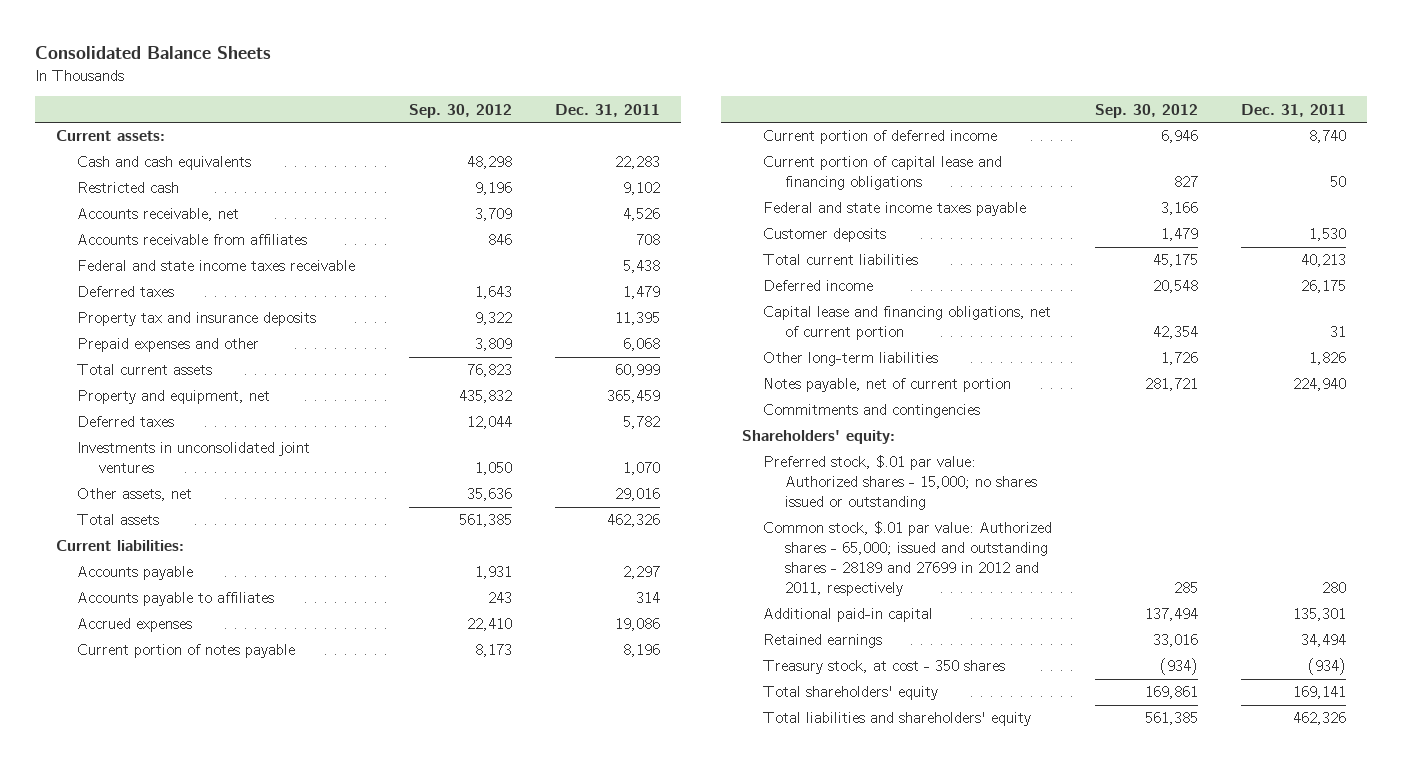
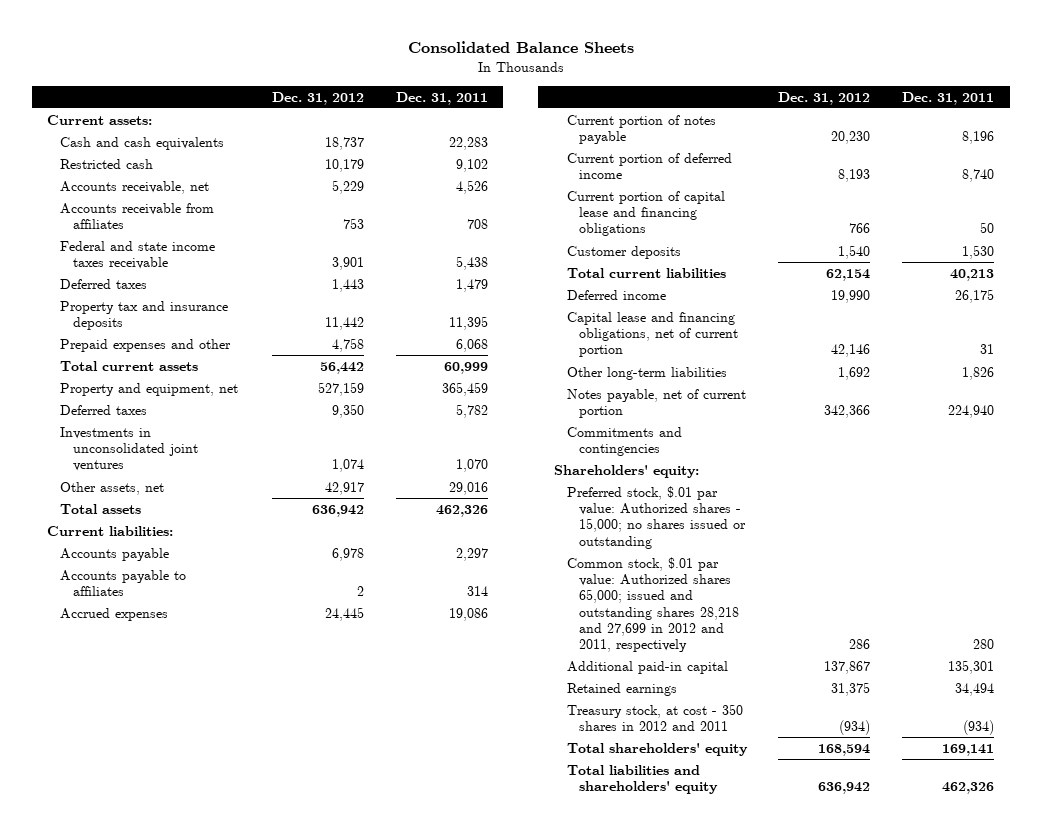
- | Sep. 30, 2012 | Dec. 31, 2011
+ | Dec. 31, 2012 | Dec. 31, 2011
- Federal and state income taxes payable | 3,166 |
- Common stock, $.01 par value: Authorized shares - 65,000; issued and outstanding shares - 28189 and 27699 in 2012 and 2011, respectively | 285 | 280
+ Common stock, $.01 par value: Authorized shares 65,000; issued and outstanding shares 28,218 and 27,699 in 2012 and 2011, respectively | 286 | 280
- Treasury stock, at cost - 350 shares | (934) | (934)
+ Treasury stock, at cost - 350 shares in 2012 and 2011 | (934) | (934)

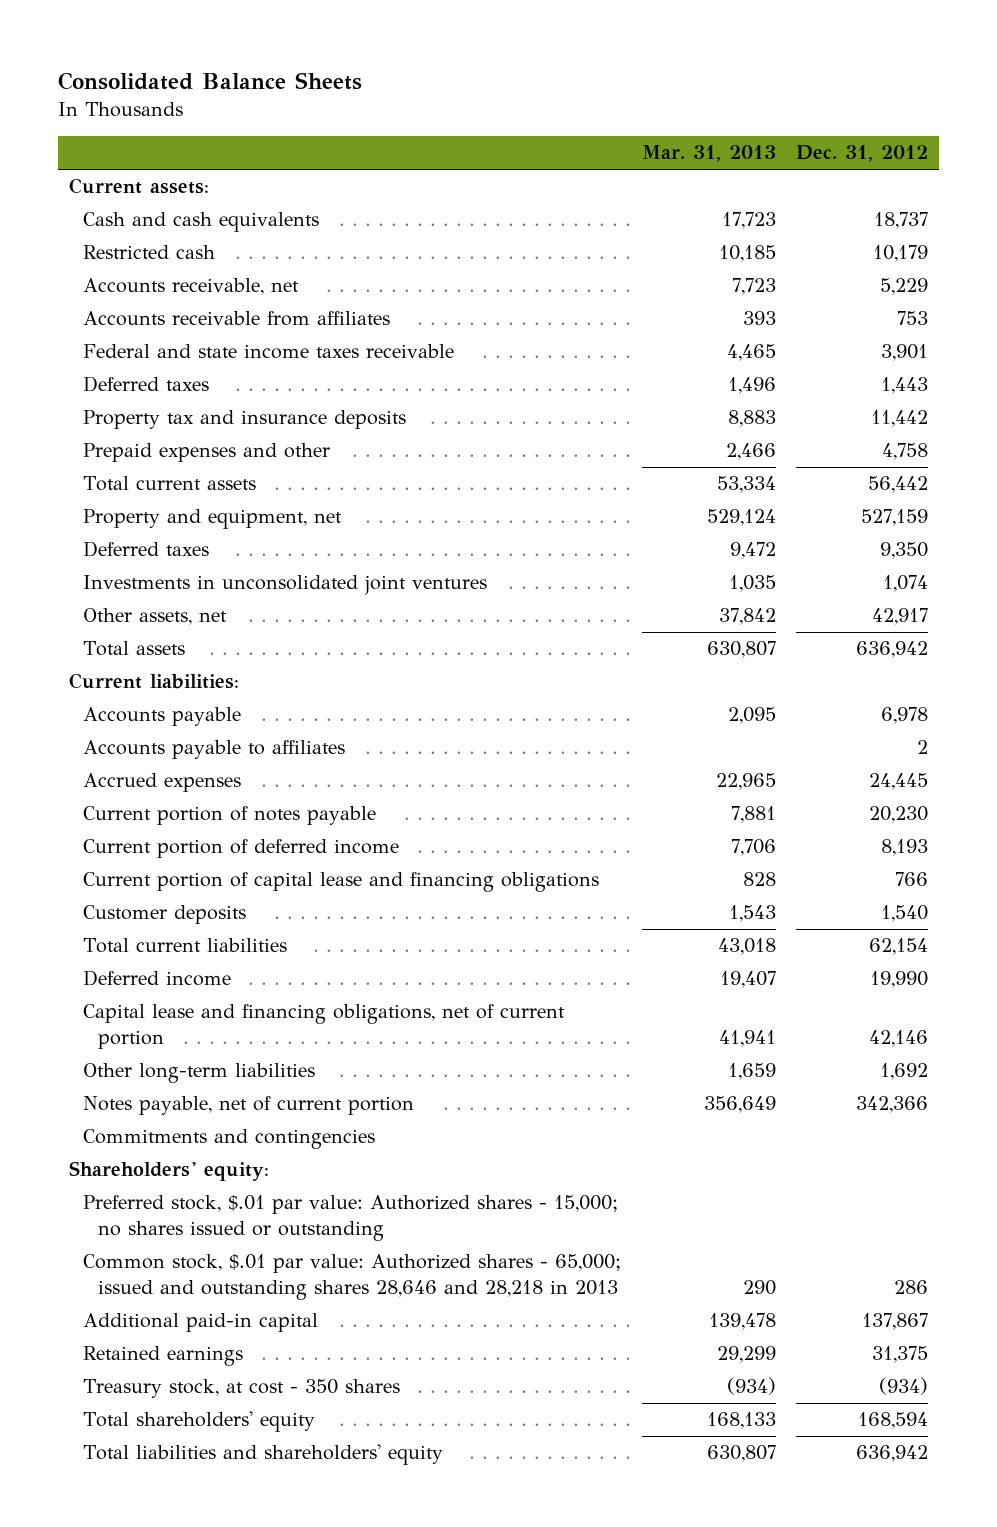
- | Dec. 31, 2012 | Dec. 31, 2011
+ | Mar. 31, 2013 | Dec. 31, 2012
- Common stock, $.01 par value: Authorized shares 65,000; issued and outstanding shares 28,218 and 27,699 in 2012 and 2011, respectively | 286 | 280
+ Common stock, $.01 par value: Authorized shares - 65,000; issued and outstanding shares 28,646 and 28,218 in 2013 | 290 | 286
- Treasury stock, at cost - 350 shares in 2012 and 2011 | (934) | (934)
+ Treasury stock, at cost - 350 shares | (934) | (934)

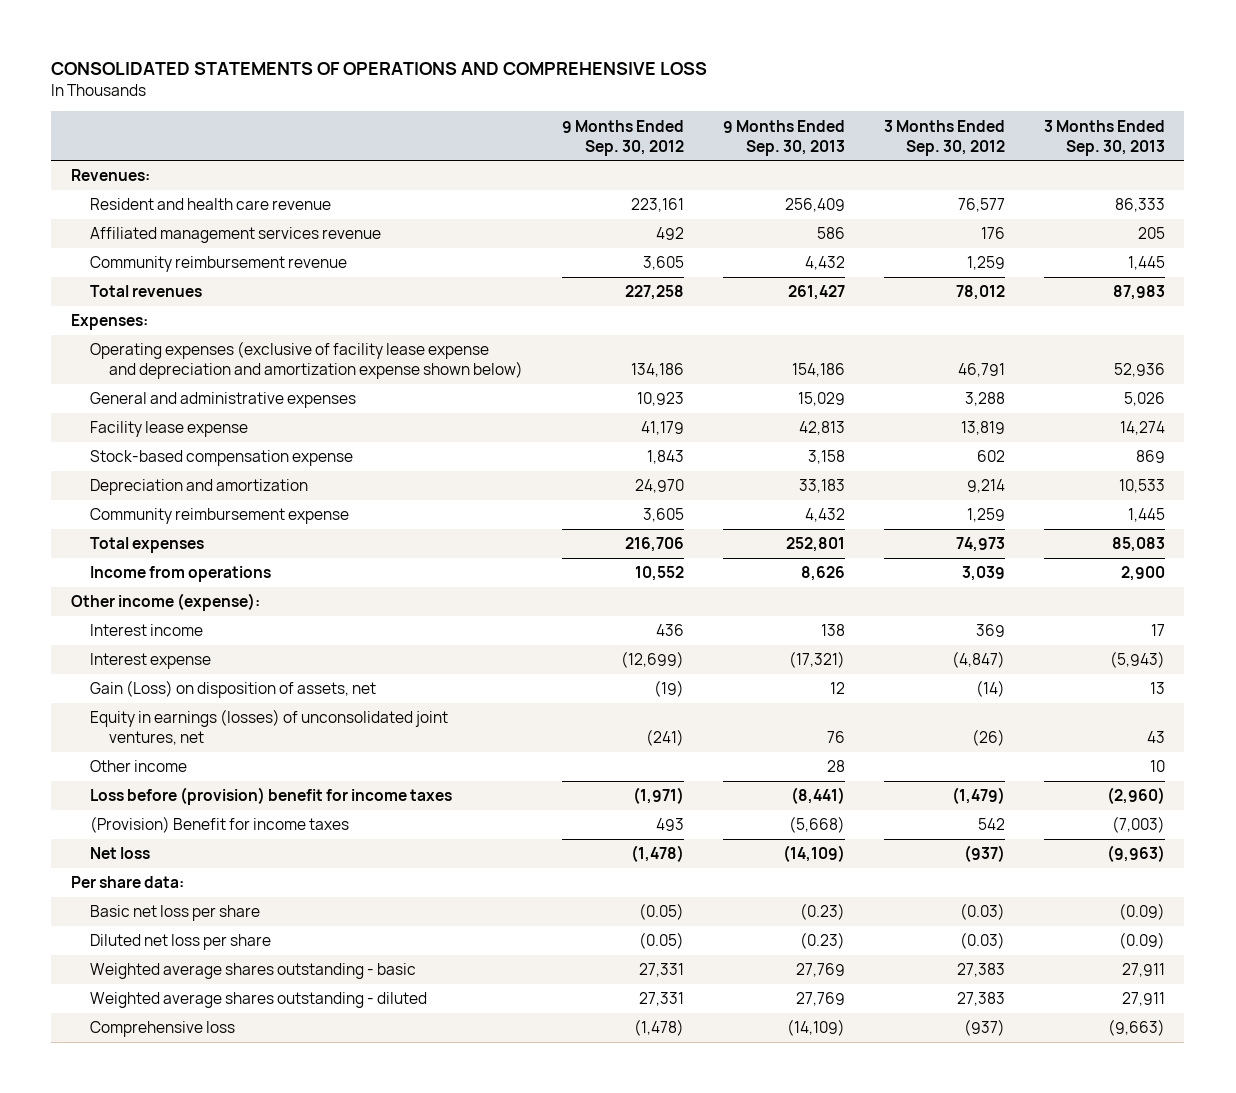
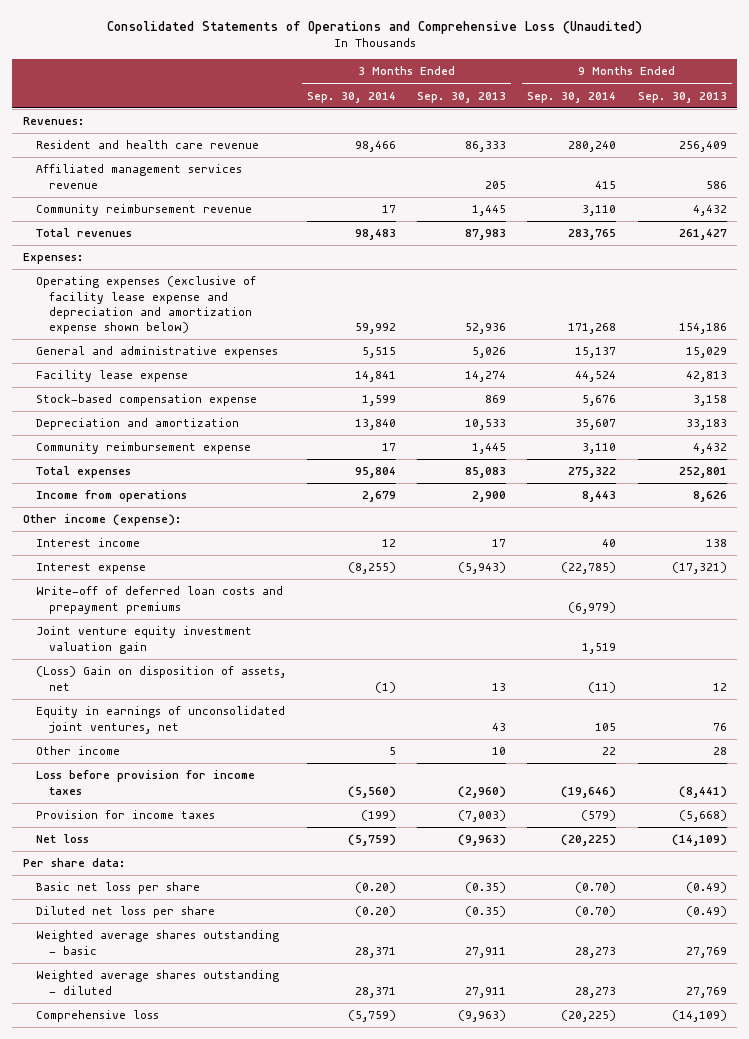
- CONSOLIDATED STATEMENTS OF OPERATIONS AND COMPREHENSIVE LOSS
+ Consolidated Statements of Operations and Comprehensive Loss (Unaudited)
- | 9 Months Ended Sep. 30, 2012 | 9 Months Ended Sep. 30, 2013 | 3 Months Ended Sep. 30, 2012 | 3 Months Ended Sep. 30, 2013
+ | 3 Months Ended Sep. 30, 2014 | 3 Months Ended Sep. 30, 2013 | 9 Months Ended Sep. 30, 2014 | 9 Months Ended Sep. 30, 2013
- Gain (Loss) on disposition of assets, net | (19) | 12 | (14) | 13
- Equity in earnings (losses) of unconsolidated joint ventures, net | (241) | 76 | (26) | 43
+ Write-off of deferred loan costs and prepayment premiums | | | (6,979) |
+ Joint venture equity investment valuation gain | | | 1,519 |
+ (Loss) Gain on disposition of assets, net | (1) | 13 | (11) | 12
+ Equity in earnings of unconsolidated joint ventures, net | | 43 | 105 | 76
- Loss before (provision) benefit for income taxes | (1,971) | (8,441) | (1,479) | (2,960)
- (Provision) Benefit for income taxes | 493 | (5,668) | 542 | (7,003)
+ Loss before provision for income taxes | (5,560) | (2,960) | (19,646) | (8,441)
+ Provision for income taxes | (199) | (7,003) | (579) | (5,668)
- Basic net loss per share | (0.05) | (0.23) | (0.03) | (0.09)
- Diluted net loss per share | (0.05) | (0.23) | (0.03) | (0.09)
+ Basic net loss per share | (0.20) | (0.35) | (0.70) | (0.49)
+ Diluted net loss per share | (0.20) | (0.35) | (0.70) | (0.49)
- Comprehensive loss | (1,478) | (14,109) | (937) | (9,663)
+ Comprehensive loss | (5,759) | (9,963) | (20,225) | (14,109)

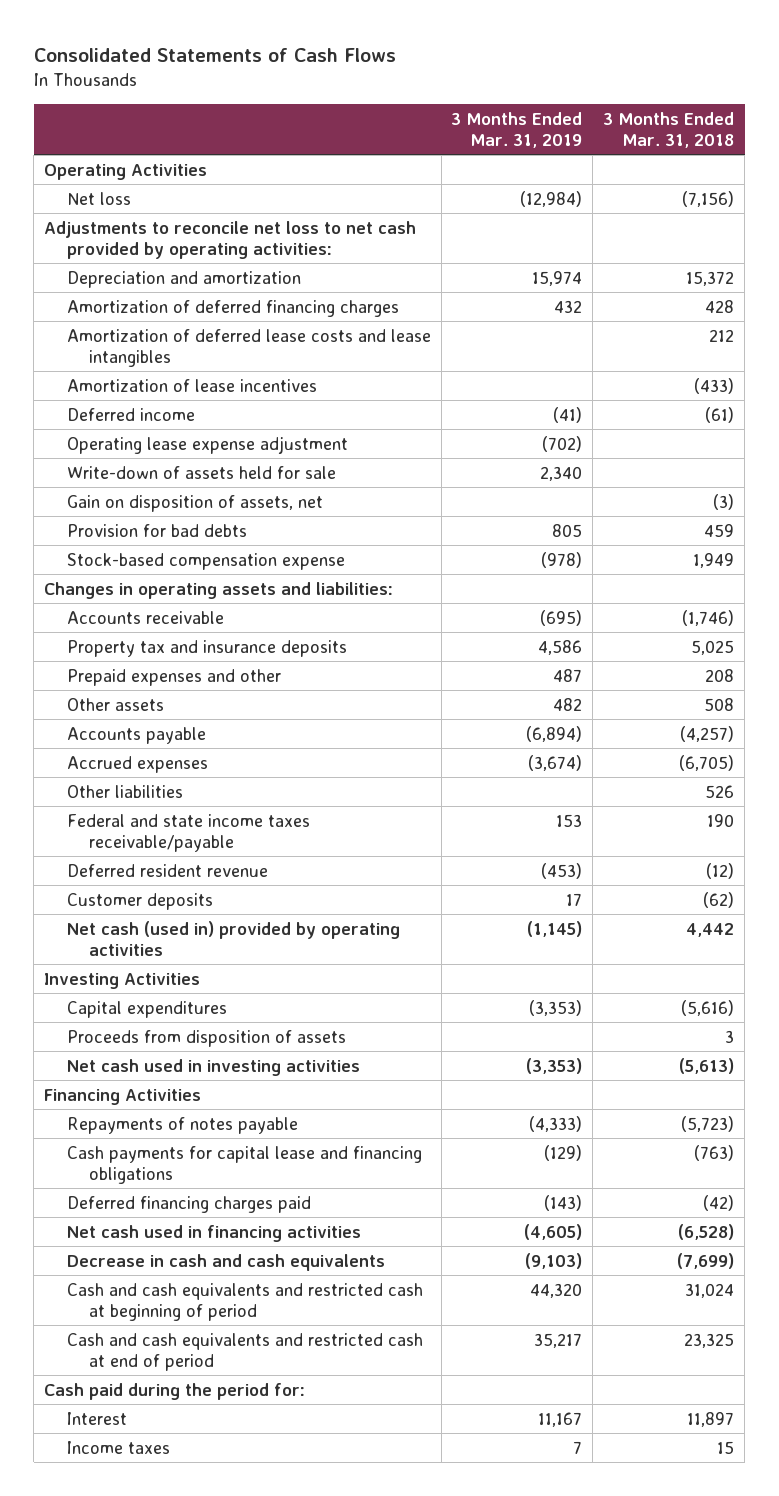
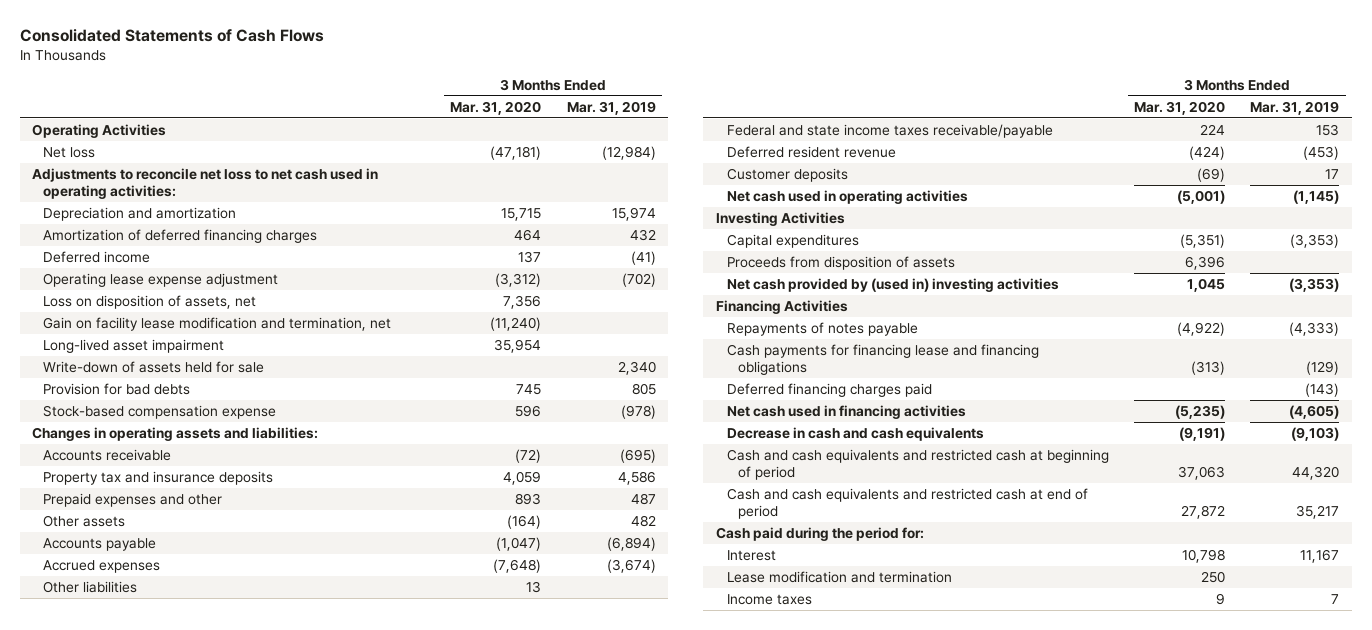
- | 3 Months Ended Mar. 31, 2019 | 3 Months Ended Mar. 31, 2018
+ | 3 Months Ended Mar. 31, 2020 | 3 Months Ended Mar. 31, 2019
- Adjustments to reconcile net loss to net cash provided by operating activities:
+ Adjustments to reconcile net loss to net cash used in operating activities:
- Amortization of deferred lease costs and lease intangibles | | 212
- Amortization of lease incentives | | (433)
+ Loss on disposition of assets, net | 7,356 |
+ Gain on facility lease modification and termination, net | (11,240) |
+ Long-lived asset impairment | 35,954 |
- Gain on disposition of assets, net | | (3)
- Net cash (used in) provided by operating activities | (1,145) | 4,442
+ Net cash used in operating activities | (5,001) | (1,145)
- Net cash used in investing activities | (3,353) | (5,613)
+ Net cash provided by (used in) investing activities | 1,045 | (3,353)
- Cash payments for capital lease and financing obligations | (129) | (763)
+ Cash payments for financing lease and financing obligations | (313) | (129)
+ Lease modification and termination | 250 |

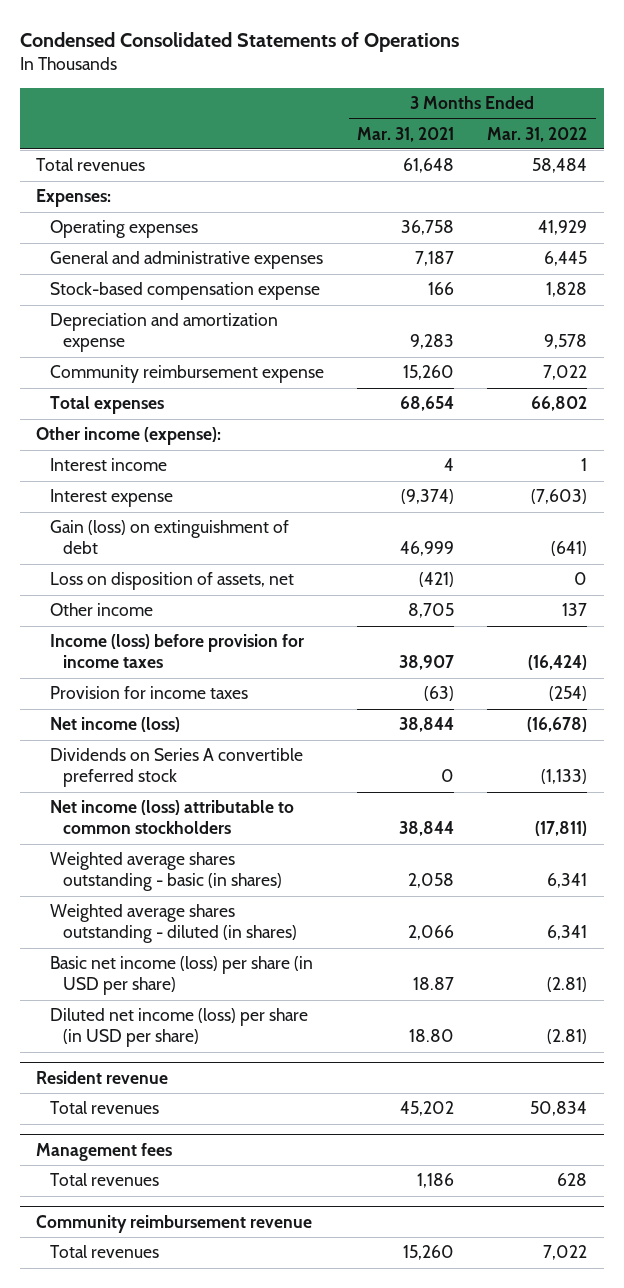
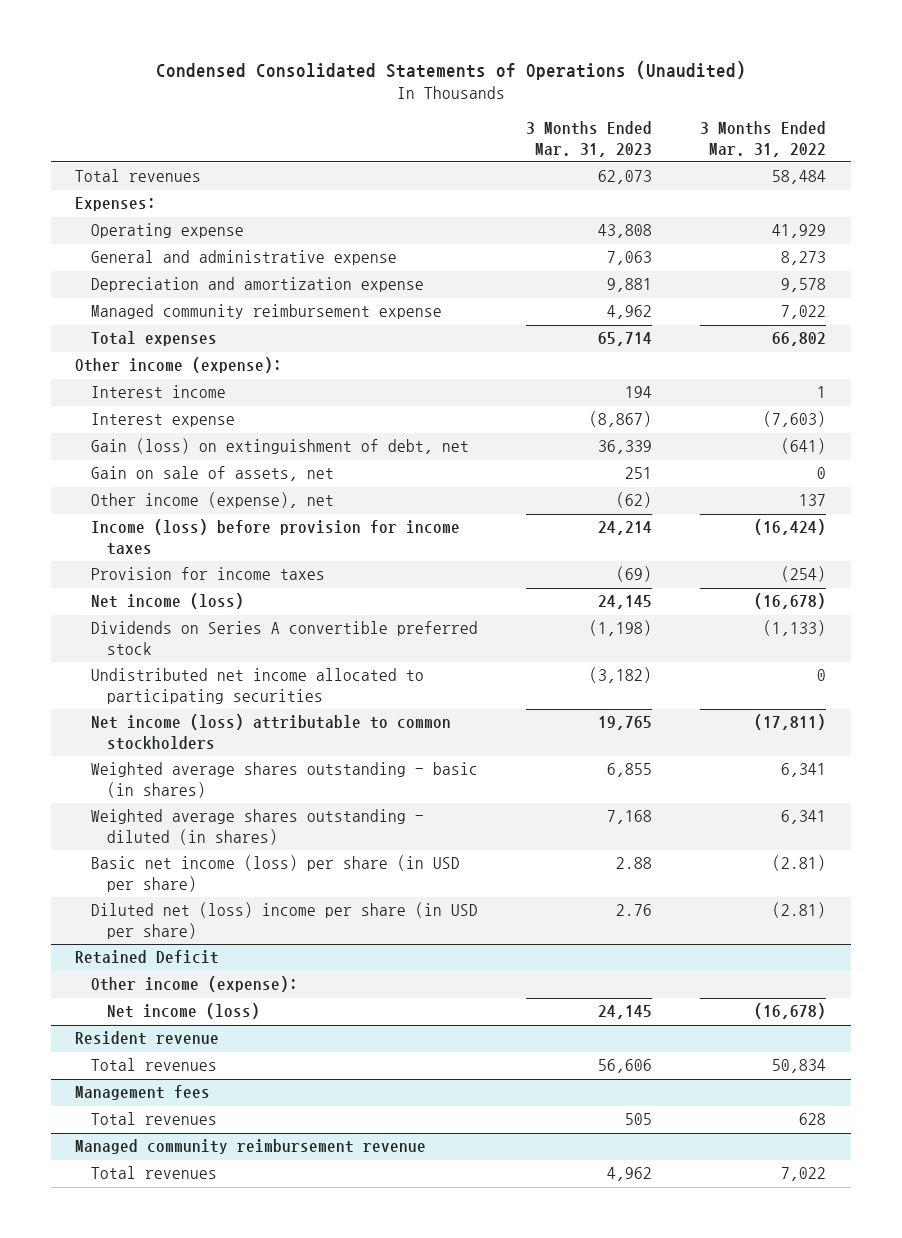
- Condensed Consolidated Statements of Operations
+ Condensed Consolidated Statements of Operations (Unaudited)
- | 3 Months Ended Mar. 31, 2021 | 3 Months Ended Mar. 31, 2022
+ | 3 Months Ended Mar. 31, 2023 | 3 Months Ended Mar. 31, 2022
- Operating expenses | 36,758 | 41,929
- General and administrative expenses | 7,187 | 6,445
- Stock-based compensation expense | 166 | 1,828
+ Operating expense | 43,808 | 41,929
+ General and administrative expense | 7,063 | 8,273
- Community reimbursement expense | 15,260 | 7,022
+ Managed community reimbursement expense | 4,962 | 7,022
- Gain (loss) on extinguishment of debt | 46,999 | (641)
- Loss on disposition of assets, net | (421) | 0
- Other income | 8,705 | 137
+ Gain (loss) on extinguishment of debt, net | 36,339 | (641)
+ Gain on sale of assets, net | 251 | 0
+ Other income (expense), net | (62) | 137
+ Undistributed net income allocated to participating securities | (3,182) | 0
- Diluted net income (loss) per share (in USD per share) | 18.80 | (2.81)
+ Diluted net (loss) income per share (in USD per share) | 2.76 | (2.81)
+ Retained Deficit
+ Other income (expense):
+ Net income (loss) | 24,145 | (16,678)
- Community reimbursement revenue
+ Managed community reimbursement revenue

